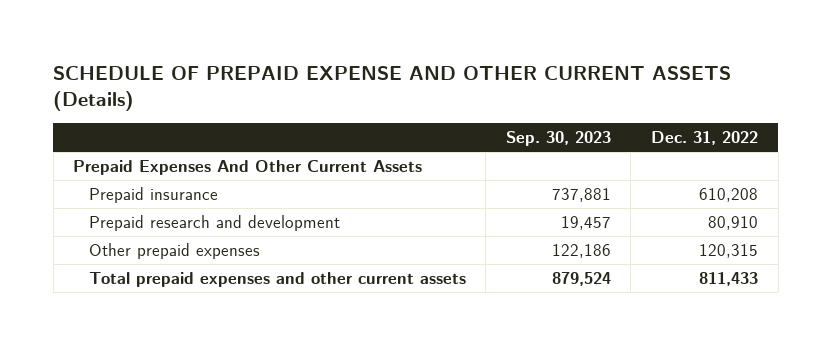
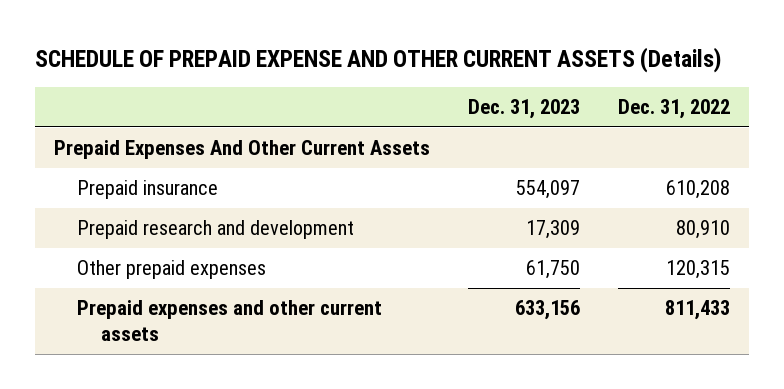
- | Sep. 30, 2023 | Dec. 31, 2022
+ | Dec. 31, 2023 | Dec. 31, 2022
- Total prepaid expenses and other current assets | 879,524 | 811,433
+ Prepaid expenses and other current assets | 633,156 | 811,433

